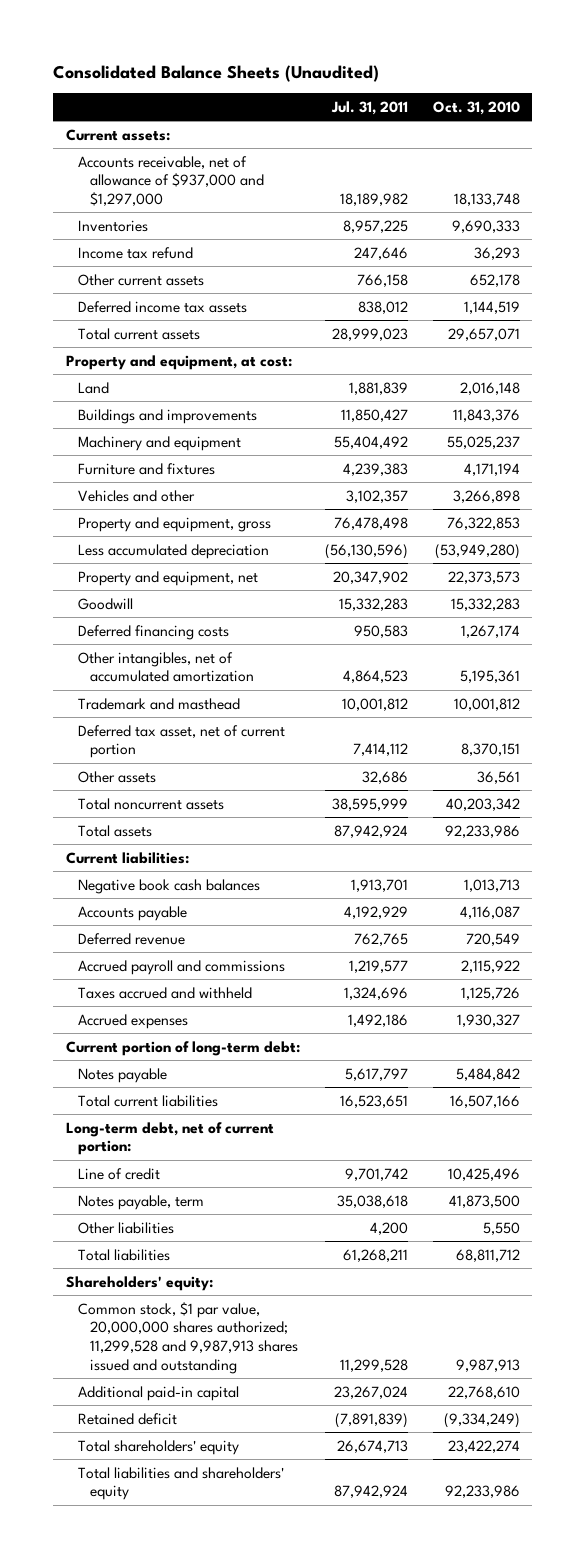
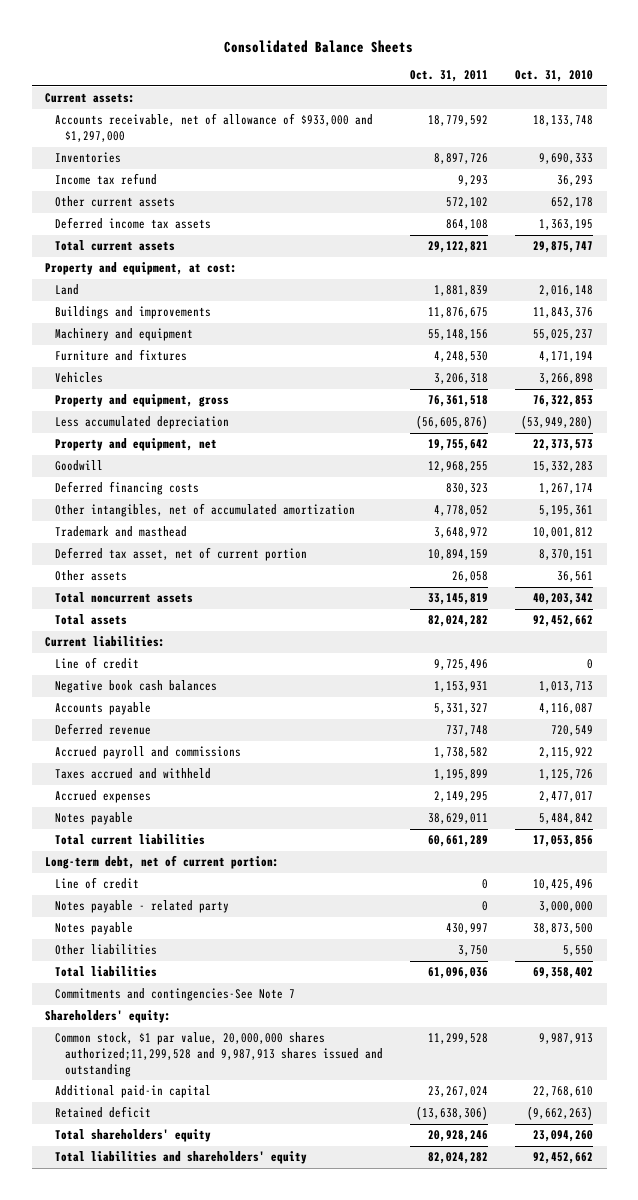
- Consolidated Balance Sheets (Unaudited)
+ Consolidated Balance Sheets
- | Jul. 31, 2011 | Oct. 31, 2010
+ | Oct. 31, 2011 | Oct. 31, 2010
- Accounts receivable, net of allowance of $937,000 and $1,297,000 | 18,189,982 | 18,133,748
+ Accounts receivable, net of allowance of $933,000 and $1,297,000 | 18,779,592 | 18,133,748
- Deferred income tax assets | 838,012 | 1,144,519
- Total current assets | 28,999,023 | 29,657,071
+ Deferred income tax assets | 864,108 | 1,363,195
+ Total current assets | 29,122,821 | 29,875,747
- Vehicles and other | 3,102,357 | 3,266,898
+ Vehicles | 3,206,318 | 3,266,898
- Total assets | 87,942,924 | 92,233,986
+ Total assets | 82,024,282 | 92,452,662
+ Line of credit | 9,725,496 | 0
- Accrued expenses | 1,492,186 | 1,930,327
- Current portion of long-term debt:
+ Accrued expenses | 2,149,295 | 2,477,017
- Total current liabilities | 16,523,651 | 16,507,166
+ Total current liabilities | 60,661,289 | 17,053,856
- Notes payable, term | 35,038,618 | 41,873,500
+ Notes payable - related party | 0 | 3,000,000
+ Notes payable | 430,997 | 38,873,500
- Total liabilities | 61,268,211 | 68,811,712
+ Total liabilities | 61,096,036 | 69,358,402
+ Commitments and contingencies-See Note 7
- Common stock, $1 par value, 20,000,000 shares authorized; 11,299,528 and 9,987,913 shares issued and outstanding | 11,299,528 | 9,987,913
+ Common stock, $1 par value, 20,000,000 shares authorized;11,299,528 and 9,987,913 shares issued and outstanding | 11,299,528 | 9,987,913
- Retained deficit | (7,891,839) | (9,334,249)
- Total shareholders' equity | 26,674,713 | 23,422,274
- Total liabilities and shareholders' equity | 87,942,924 | 92,233,986
+ Retained deficit | (13,638,306) | (9,662,263)
+ Total shareholders' equity | 20,928,246 | 23,094,260
+ Total liabilities and shareholders' equity | 82,024,282 | 92,452,662

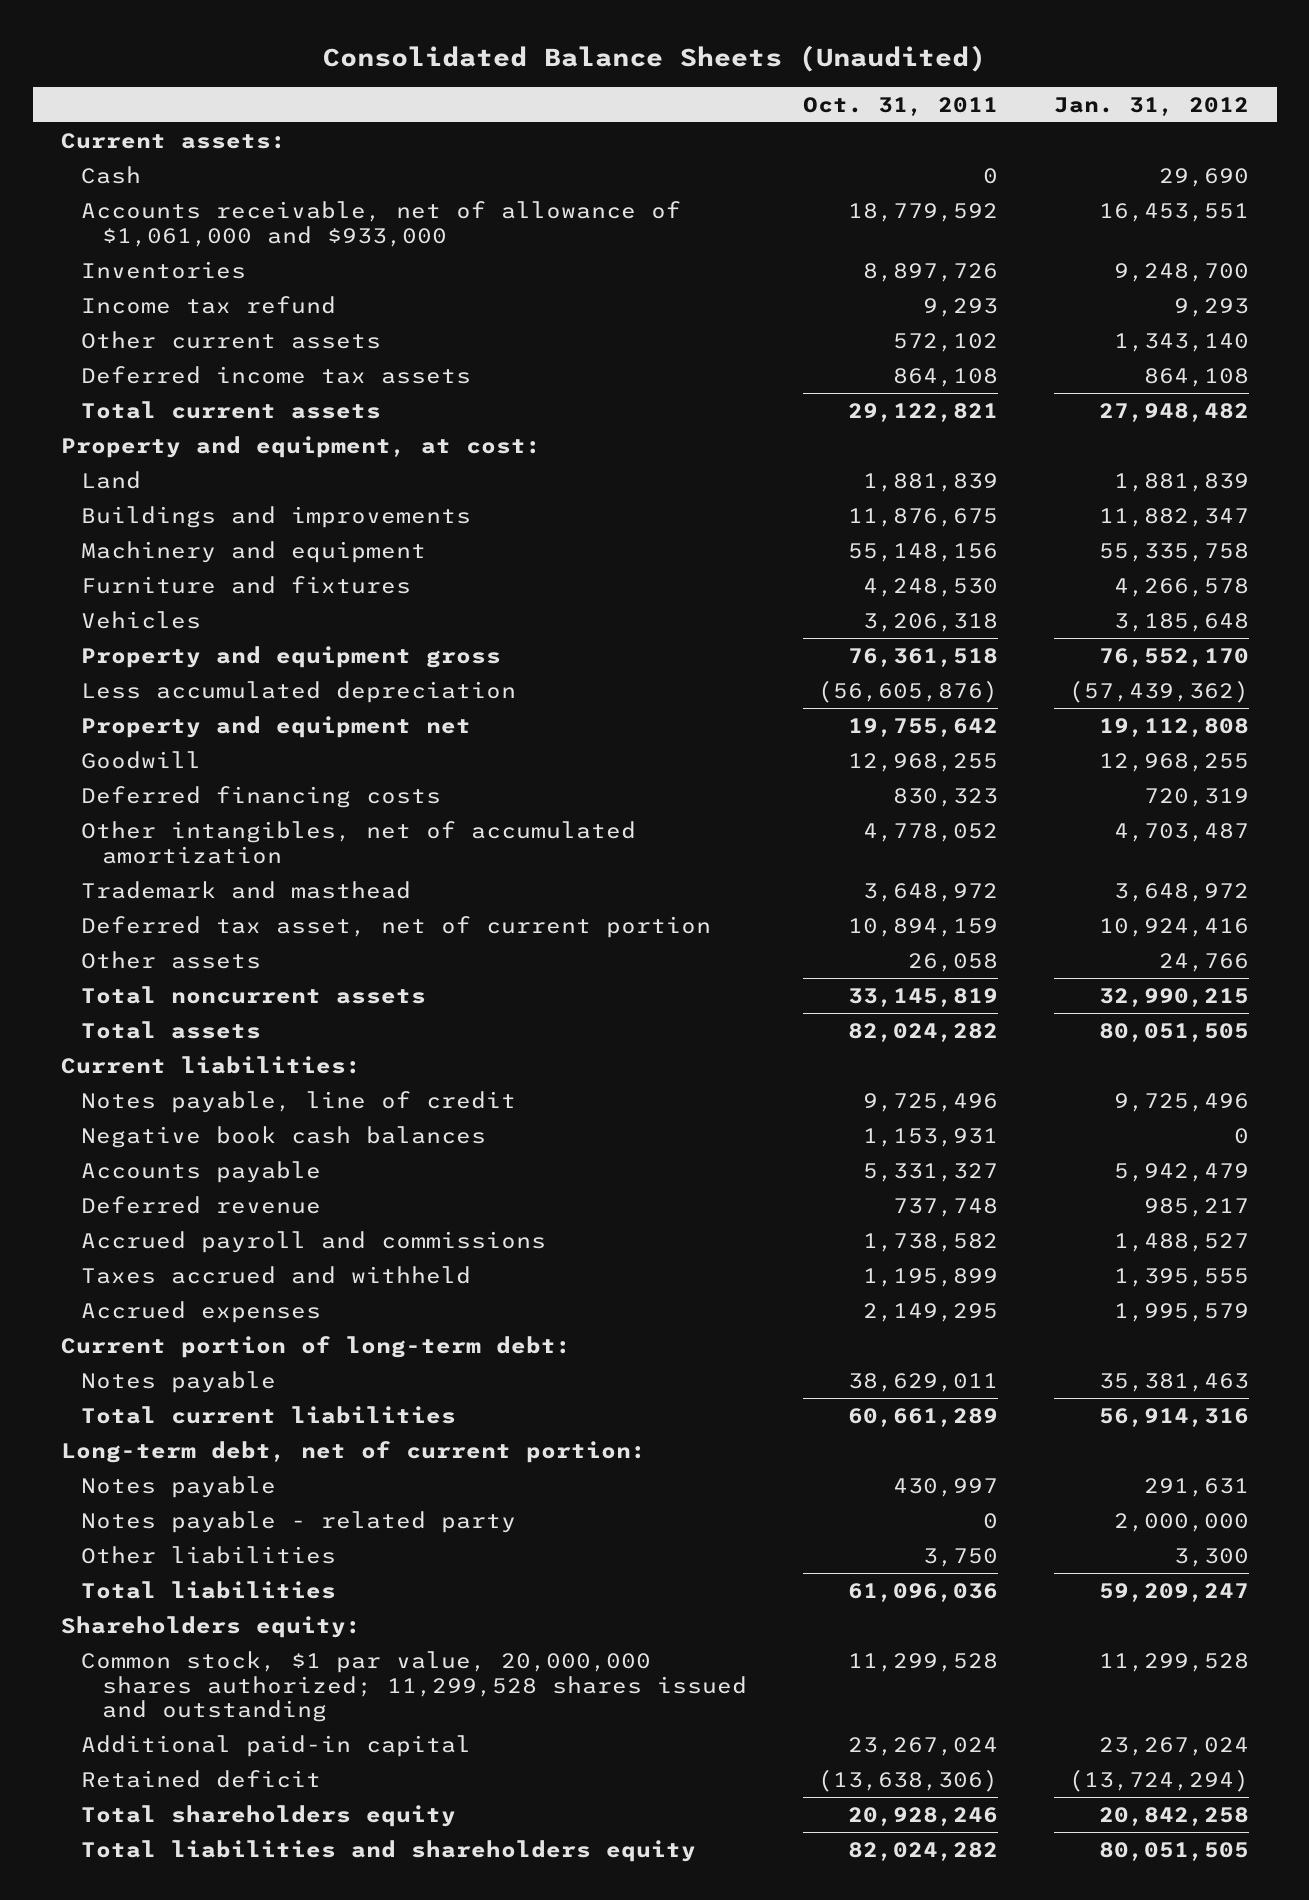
- Consolidated Balance Sheets
+ Consolidated Balance Sheets (Unaudited)
- | Oct. 31, 2011 | Oct. 31, 2010
+ | Oct. 31, 2011 | Jan. 31, 2012
- Accounts receivable, net of allowance of $933,000 and $1,297,000 | 18,779,592 | 18,133,748
+ Cash | 0 | 29,690
+ Accounts receivable, net of allowance of $1,061,000 and $933,000 | 18,779,592 | 16,453,551
- Property and equipment, gross | 76,361,518 | 76,322,853
+ Property and equipment gross | 76,361,518 | 76,552,170
- Property and equipment, net | 19,755,642 | 22,373,573
+ Property and equipment net | 19,755,642 | 19,112,808
- Line of credit | 9,725,496 | 0
+ Notes payable, line of credit | 9,725,496 | 9,725,496
+ Current portion of long-term debt:
- Line of credit | 0 | 10,425,496
moved down: Notes payable - related party | 0 | 2,000,000
- Commitments and contingencies-See Note 7
- Shareholders' equity:
- Common stock, $1 par value, 20,000,000 shares authorized;11,299,528 and 9,987,913 shares issued and outstanding | 11,299,528 | 9,987,913
+ Shareholders equity:
+ Common stock, $1 par value, 20,000,000 shares authorized; 11,299,528 shares issued and outstanding | 11,299,528 | 11,299,528
- Total shareholders' equity | 20,928,246 | 23,094,260
- Total liabilities and shareholders' equity | 82,024,282 | 92,452,662
+ Total shareholders equity | 20,928,246 | 20,842,258
+ Total liabilities and shareholders equity | 82,024,282 | 80,051,505

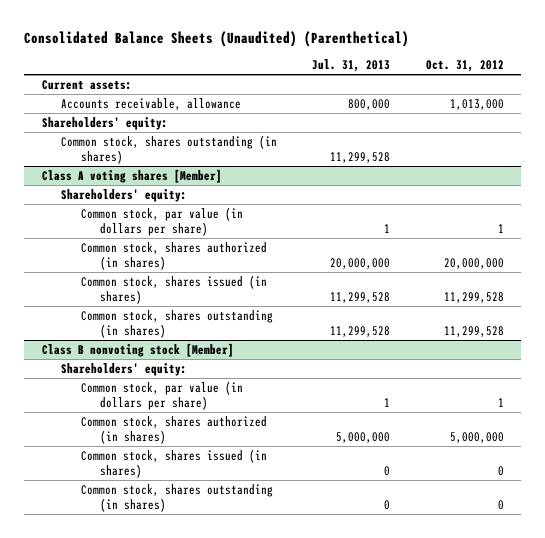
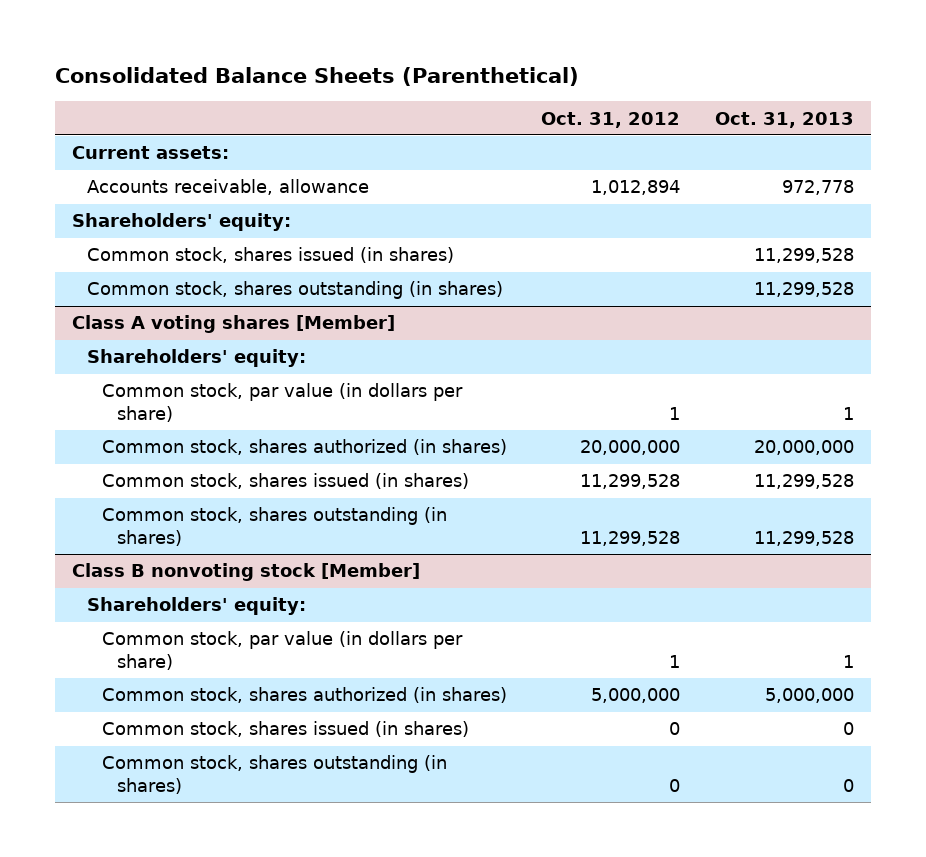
- Consolidated Balance Sheets (Unaudited) (Parenthetical)
+ Consolidated Balance Sheets (Parenthetical)
- | Jul. 31, 2013 | Oct. 31, 2012
+ | Oct. 31, 2012 | Oct. 31, 2013
- Accounts receivable, allowance | 800,000 | 1,013,000
+ Accounts receivable, allowance | 1,012,894 | 972,778
+ Common stock, shares issued (in shares) | | 11,299,528

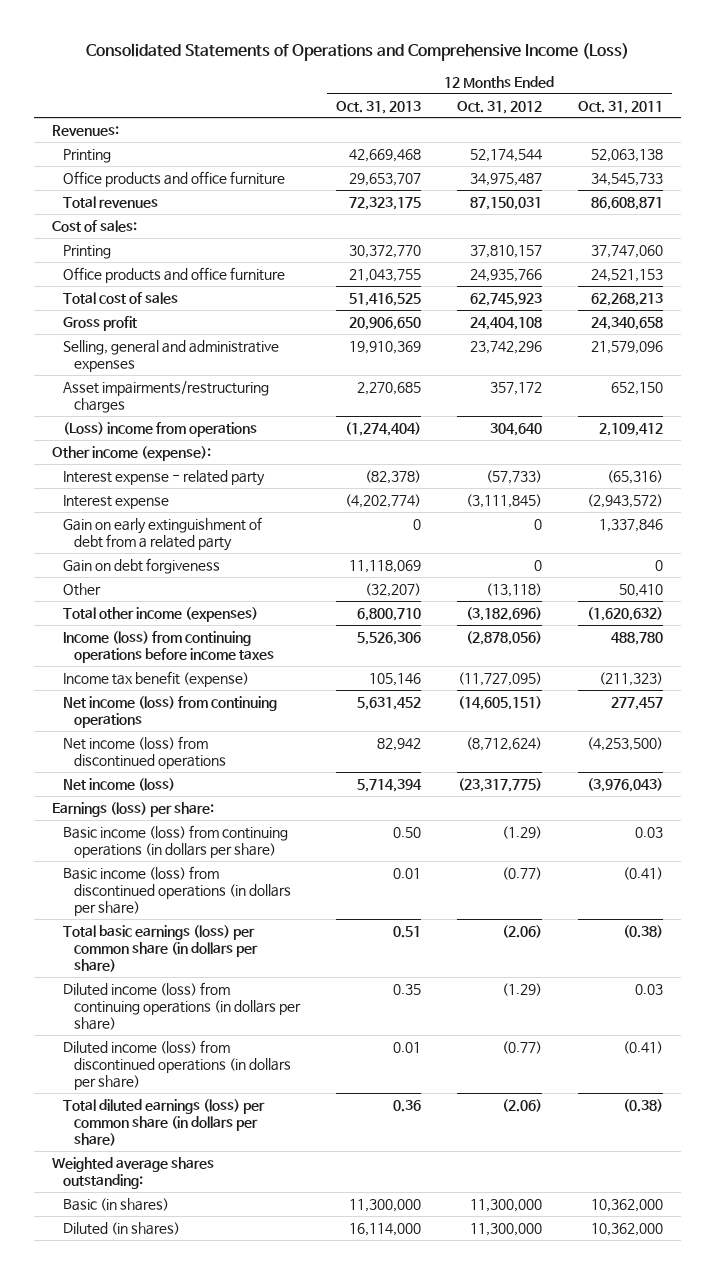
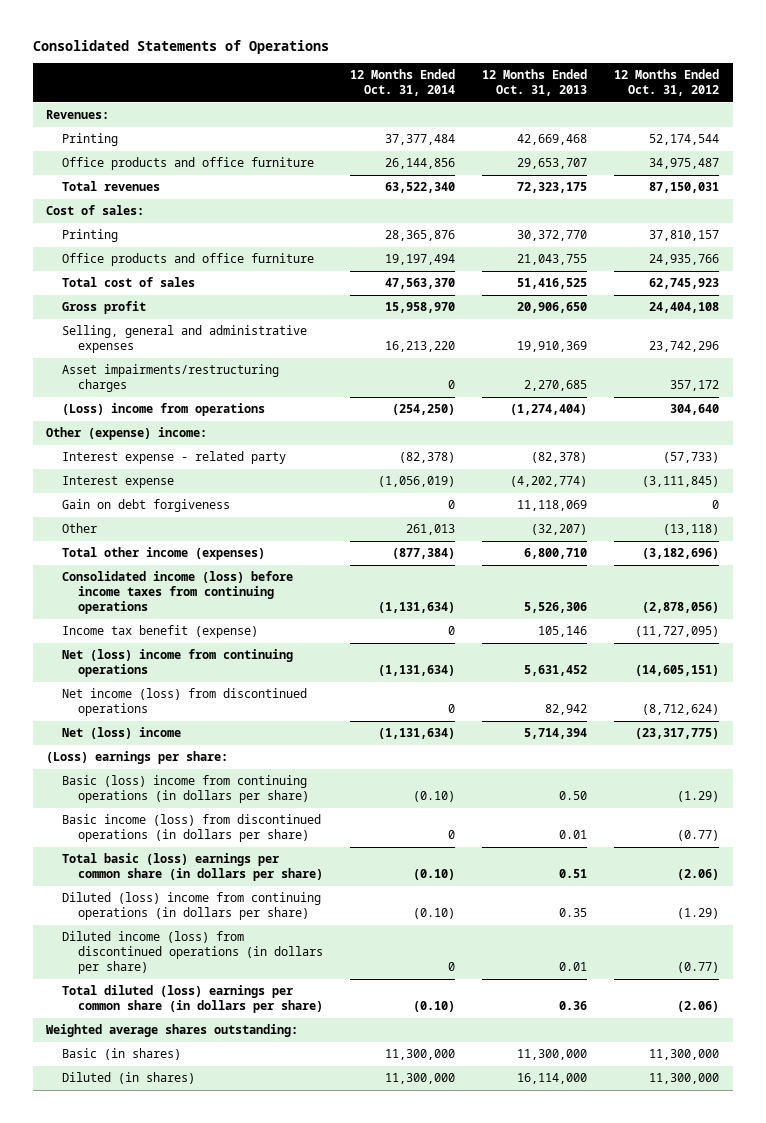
- Consolidated Statements of Operations and Comprehensive Income (Loss)
+ Consolidated Statements of Operations
- | 12 Months Ended Oct. 31, 2013 | 12 Months Ended Oct. 31, 2012 | 12 Months Ended Oct. 31, 2011
+ | 12 Months Ended Oct. 31, 2014 | 12 Months Ended Oct. 31, 2013 | 12 Months Ended Oct. 31, 2012
- Other income (expense):
+ Other (expense) income:
- Gain on early extinguishment of debt from a related party | 0 | 0 | 1,337,846
- Income (loss) from continuing operations before income taxes | 5,526,306 | (2,878,056) | 488,780
+ Consolidated income (loss) before income taxes from continuing operations | (1,131,634) | 5,526,306 | (2,878,056)
- Net income (loss) from continuing operations | 5,631,452 | (14,605,151) | 277,457
+ Net (loss) income from continuing operations | (1,131,634) | 5,631,452 | (14,605,151)
- Net income (loss) | 5,714,394 | (23,317,775) | (3,976,043)
- Earnings (loss) per share:
- Basic income (loss) from continuing operations (in dollars per share) | 0.50 | (1.29) | 0.03
+ Net (loss) income | (1,131,634) | 5,714,394 | (23,317,775)
+ (Loss) earnings per share:
+ Basic (loss) income from continuing operations (in dollars per share) | (0.10) | 0.50 | (1.29)
- Total basic earnings (loss) per common share (in dollars per share) | 0.51 | (2.06) | (0.38)
- Diluted income (loss) from continuing operations (in dollars per share) | 0.35 | (1.29) | 0.03
+ Total basic (loss) earnings per common share (in dollars per share) | (0.10) | 0.51 | (2.06)
+ Diluted (loss) income from continuing operations (in dollars per share) | (0.10) | 0.35 | (1.29)
- Total diluted earnings (loss) per common share (in dollars per share) | 0.36 | (2.06) | (0.38)
+ Total diluted (loss) earnings per common share (in dollars per share) | (0.10) | 0.36 | (2.06)

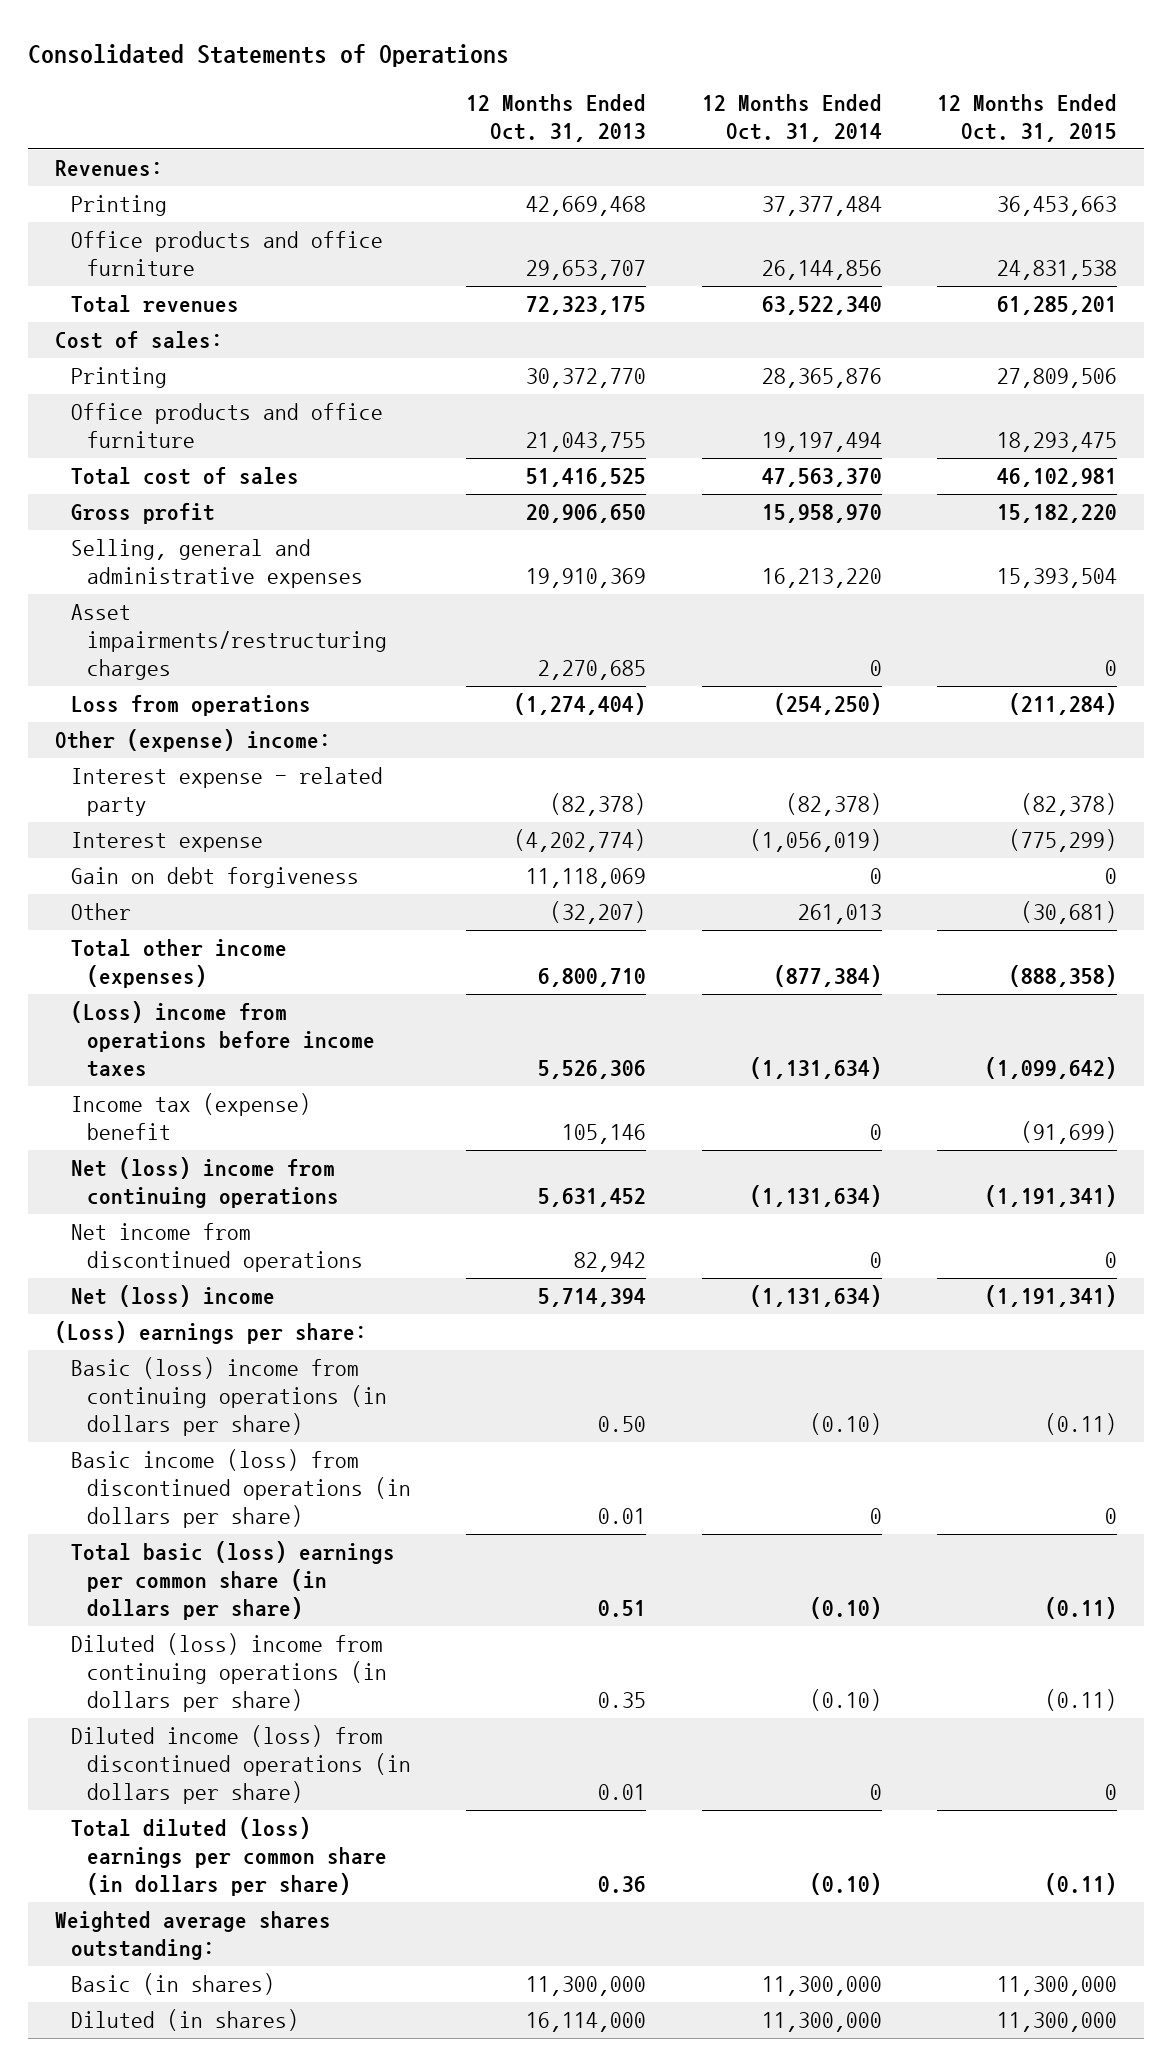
- | 12 Months Ended Oct. 31, 2014 | 12 Months Ended Oct. 31, 2013 | 12 Months Ended Oct. 31, 2012
+ | 12 Months Ended Oct. 31, 2013 | 12 Months Ended Oct. 31, 2014 | 12 Months Ended Oct. 31, 2015
- (Loss) income from operations | (254,250) | (1,274,404) | 304,640
+ Loss from operations | (1,274,404) | (254,250) | (211,284)
- Consolidated income (loss) before income taxes from continuing operations | (1,131,634) | 5,526,306 | (2,878,056)
- Income tax benefit (expense) | 0 | 105,146 | (11,727,095)
+ (Loss) income from operations before income taxes | 5,526,306 | (1,131,634) | (1,099,642)
+ Income tax (expense) benefit | 105,146 | 0 | (91,699)
- Net income (loss) from discontinued operations | 0 | 82,942 | (8,712,624)
+ Net income from discontinued operations | 82,942 | 0 | 0

